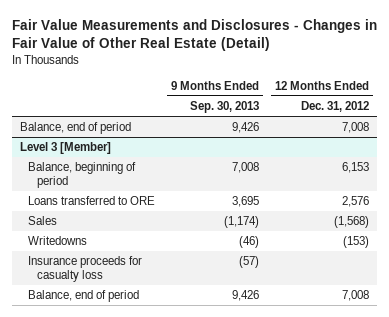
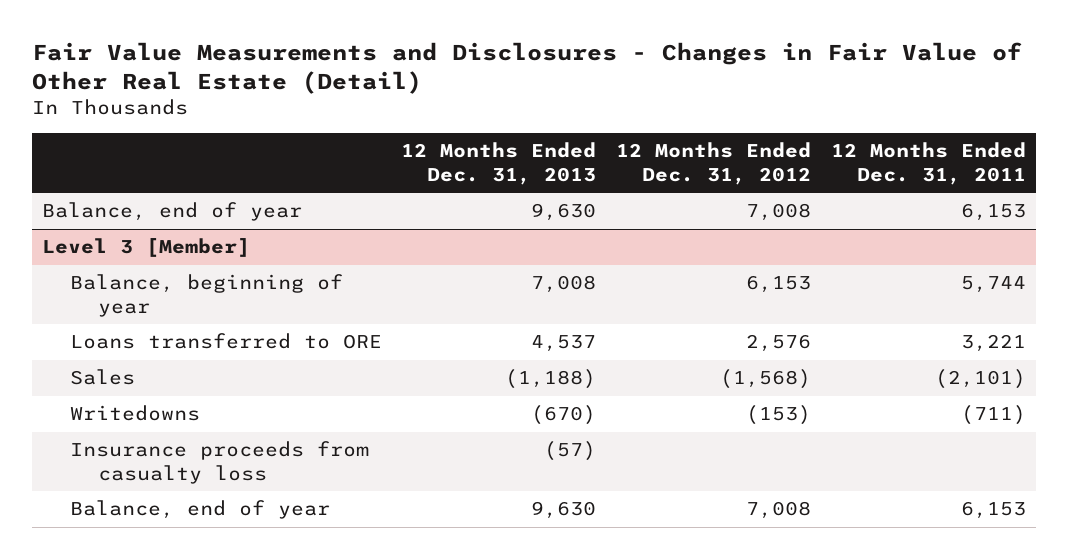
- | 9 Months Ended Sep. 30, 2013 | 12 Months Ended Dec. 31, 2012
+ | 12 Months Ended Dec. 31, 2013 | 12 Months Ended Dec. 31, 2012 | 12 Months Ended Dec. 31, 2011
- Balance, end of period | 9,426 | 7,008
+ Balance, end of year | 9,630 | 7,008 | 6,153
@ Level 3 [Member]
- Balance, beginning of period | 7,008 | 6,153
+ Balance, beginning of year | 7,008 | 6,153 | 5,744
- Insurance proceeds for casualty loss | (57) |
- Balance, end of period | 9,426 | 7,008
+ Insurance proceeds from casualty loss | (57) | |
+ Balance, end of year | 9,630 | 7,008 | 6,153

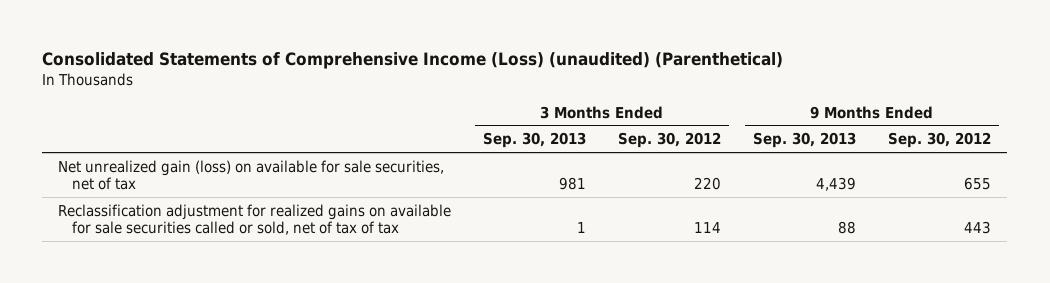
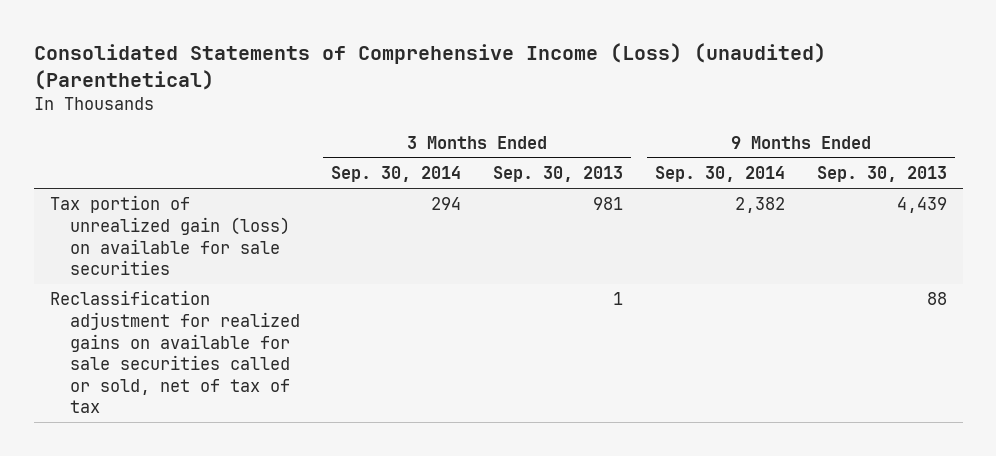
- | 3 Months Ended Sep. 30, 2013 | 3 Months Ended Sep. 30, 2012 | 9 Months Ended Sep. 30, 2013 | 9 Months Ended Sep. 30, 2012
+ | 3 Months Ended Sep. 30, 2014 | 3 Months Ended Sep. 30, 2013 | 9 Months Ended Sep. 30, 2014 | 9 Months Ended Sep. 30, 2013
- Net unrealized gain (loss) on available for sale securities, net of tax | 981 | 220 | 4,439 | 655
+ Tax portion of unrealized gain (loss) on available for sale securities | 294 | 981 | 2,382 | 4,439

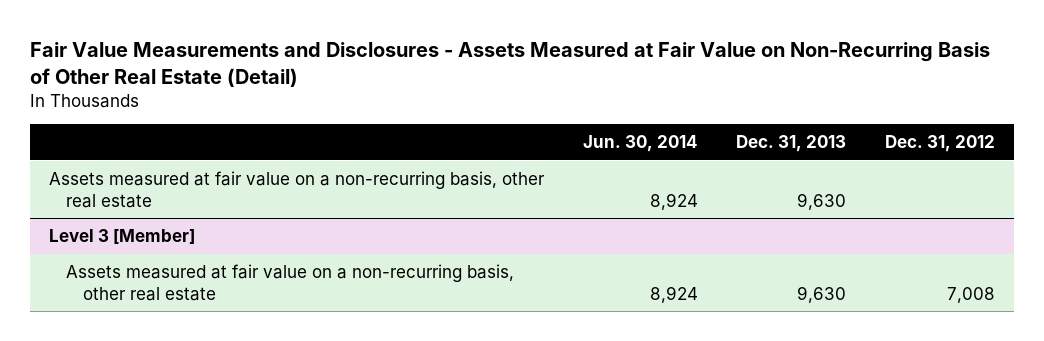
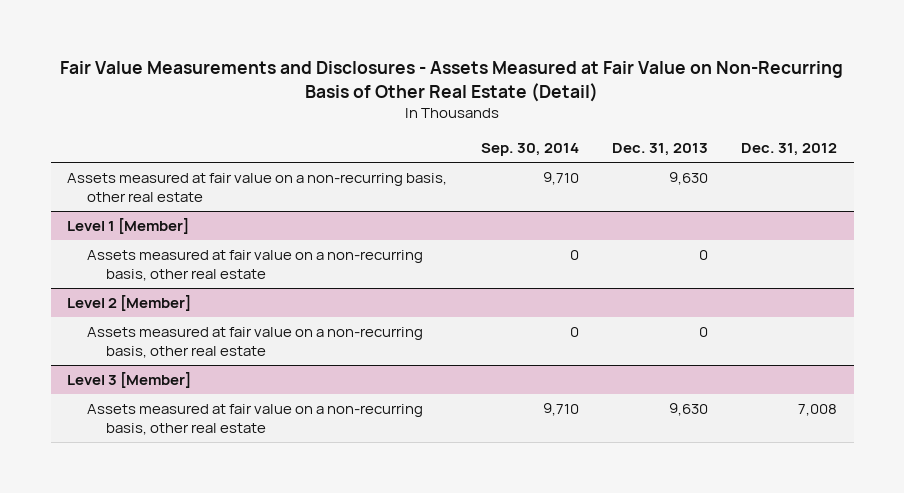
- | Jun. 30, 2014 | Dec. 31, 2013 | Dec. 31, 2012
+ | Sep. 30, 2014 | Dec. 31, 2013 | Dec. 31, 2012
+ Level 1 [Member]
+ Assets measured at fair value on a non-recurring basis, other real estate | 0 | 0 |
+ Level 2 [Member]
+ Assets measured at fair value on a non-recurring basis, other real estate | 0 | 0 |

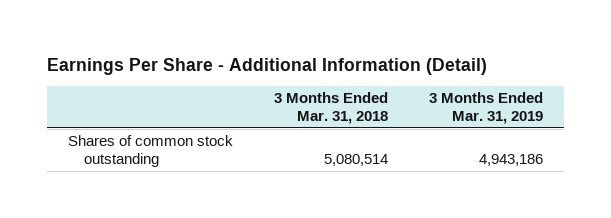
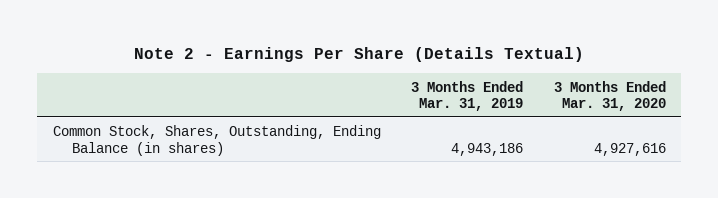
- Earnings Per Share - Additional Information (Detail)
+ Note 2 - Earnings Per Share (Details Textual)
- | 3 Months Ended Mar. 31, 2018 | 3 Months Ended Mar. 31, 2019
+ | 3 Months Ended Mar. 31, 2019 | 3 Months Ended Mar. 31, 2020
- Shares of common stock outstanding | 5,080,514 | 4,943,186
+ Common Stock, Shares, Outstanding, Ending Balance (in shares) | 4,943,186 | 4,927,616

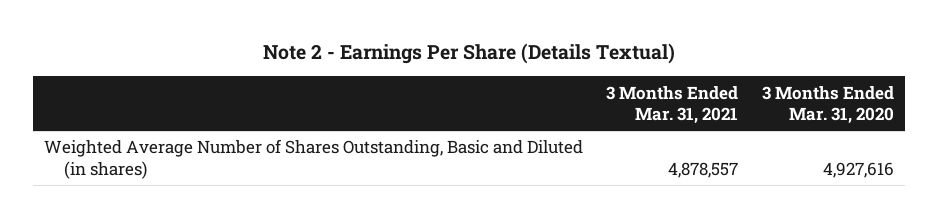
- | 3 Months Ended Mar. 31, 2019 | 3 Months Ended Mar. 31, 2020
+ | 3 Months Ended Mar. 31, 2021 | 3 Months Ended Mar. 31, 2020
- Common Stock, Shares, Outstanding, Ending Balance (in shares) | 4,943,186 | 4,927,616
+ Weighted Average Number of Shares Outstanding, Basic and Diluted (in shares) | 4,878,557 | 4,927,616

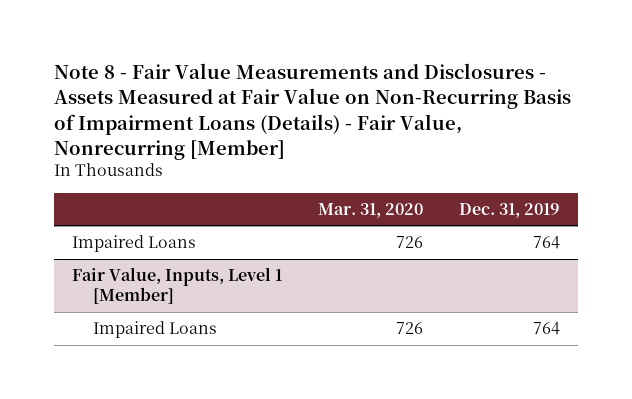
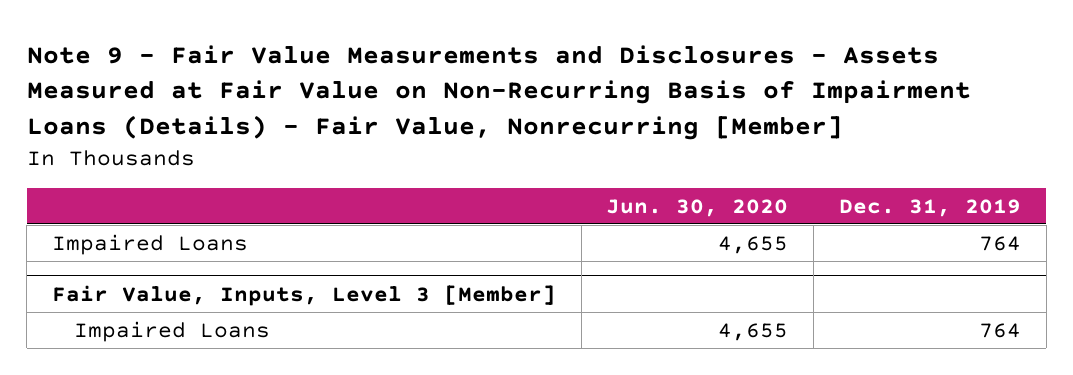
- Note 8 - Fair Value Measurements and Disclosures - Assets Measured at Fair Value on Non-Recurring Basis of Impairment Loans (Details) - Fair Value, Nonrecurring [Member]
+ Note 9 - Fair Value Measurements and Disclosures - Assets Measured at Fair Value on Non-Recurring Basis of Impairment Loans (Details) - Fair Value, Nonrecurring [Member]
- | Mar. 31, 2020 | Dec. 31, 2019
+ | Jun. 30, 2020 | Dec. 31, 2019
- Fair Value, Inputs, Level 1 [Member]
+ Fair Value, Inputs, Level 3 [Member]

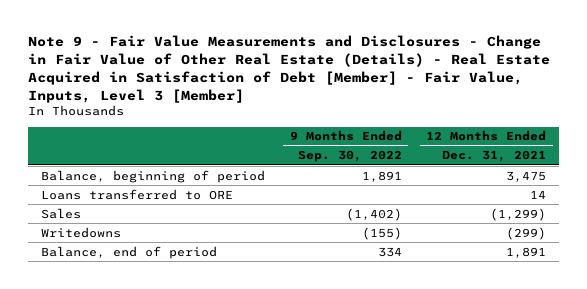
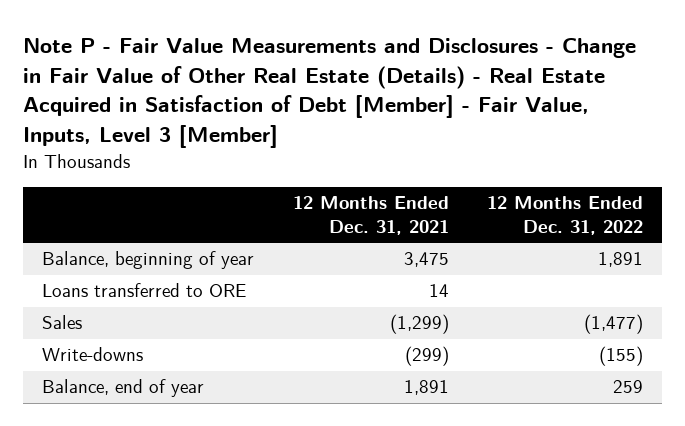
- Note 9 - Fair Value Measurements and Disclosures - Change in Fair Value of Other Real Estate (Details) - Real Estate Acquired in Satisfaction of Debt [Member] - Fair Value, Inputs, Level 3 [Member]
+ Note P - Fair Value Measurements and Disclosures - Change in Fair Value of Other Real Estate (Details) - Real Estate Acquired in Satisfaction of Debt [Member] - Fair Value, Inputs, Level 3 [Member]
- | 9 Months Ended Sep. 30, 2022 | 12 Months Ended Dec. 31, 2021
+ | 12 Months Ended Dec. 31, 2021 | 12 Months Ended Dec. 31, 2022
- Balance, beginning of period | 1,891 | 3,475
+ Balance, beginning of year | 3,475 | 1,891
- Writedowns | (155) | (299)
- Balance, end of period | 334 | 1,891
+ Write-downs | (299) | (155)
+ Balance, end of year | 1,891 | 259

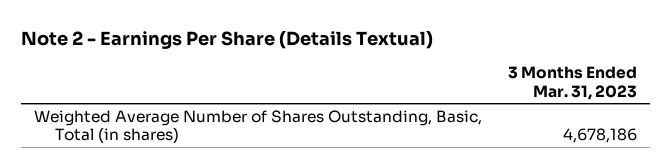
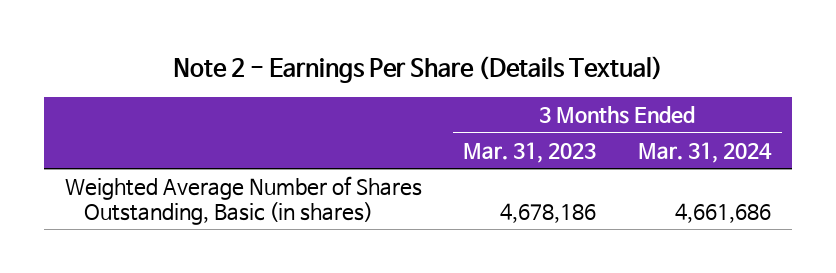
- | 3 Months Ended Mar. 31, 2023
+ | 3 Months Ended Mar. 31, 2023 | 3 Months Ended Mar. 31, 2024
- Weighted Average Number of Shares Outstanding, Basic, Total (in shares) | 4,678,186
+ Weighted Average Number of Shares Outstanding, Basic (in shares) | 4,678,186 | 4,661,686

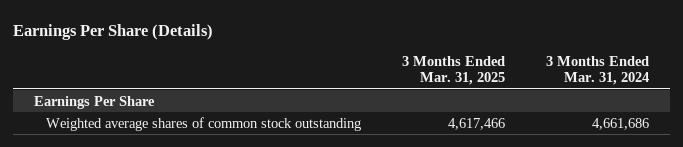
- Note 2 - Earnings Per Share (Details Textual)
+ Earnings Per Share (Details)
- | 3 Months Ended Mar. 31, 2023 | 3 Months Ended Mar. 31, 2024
+ | 3 Months Ended Mar. 31, 2025 | 3 Months Ended Mar. 31, 2024
- Weighted Average Number of Shares Outstanding, Basic (in shares) | 4,678,186 | 4,661,686
+ Earnings Per Share
+ Weighted average shares of common stock outstanding | 4,617,466 | 4,661,686

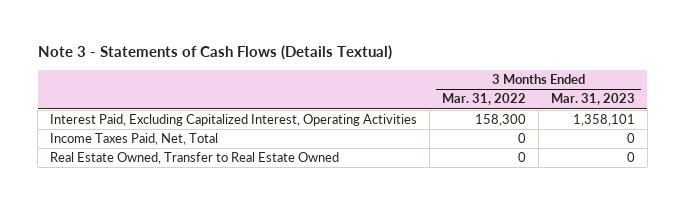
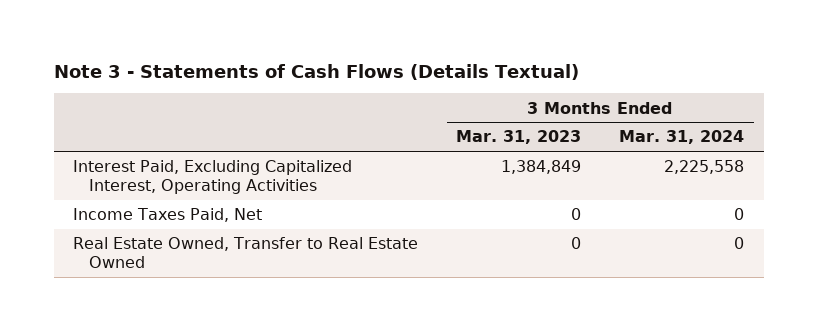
- | 3 Months Ended Mar. 31, 2022 | 3 Months Ended Mar. 31, 2023
+ | 3 Months Ended Mar. 31, 2023 | 3 Months Ended Mar. 31, 2024
- Interest Paid, Excluding Capitalized Interest, Operating Activities | 158,300 | 1,358,101
- Income Taxes Paid, Net, Total | 0 | 0
+ Interest Paid, Excluding Capitalized Interest, Operating Activities | 1,384,849 | 2,225,558
+ Income Taxes Paid, Net | 0 | 0

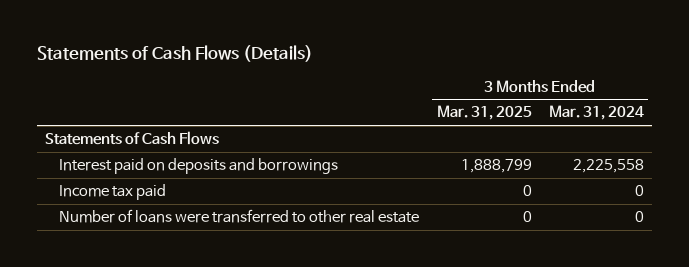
- Note 3 - Statements of Cash Flows (Details Textual)
+ Statements of Cash Flows (Details)
- | 3 Months Ended Mar. 31, 2023 | 3 Months Ended Mar. 31, 2024
+ | 3 Months Ended Mar. 31, 2025 | 3 Months Ended Mar. 31, 2024
- Interest Paid, Excluding Capitalized Interest, Operating Activities | 1,384,849 | 2,225,558
- Income Taxes Paid, Net | 0 | 0
- Real Estate Owned, Transfer to Real Estate Owned | 0 | 0
+ Statements of Cash Flows
+ Interest paid on deposits and borrowings | 1,888,799 | 2,225,558
+ Income tax paid | 0 | 0
+ Number of loans were transferred to other real estate | 0 | 0

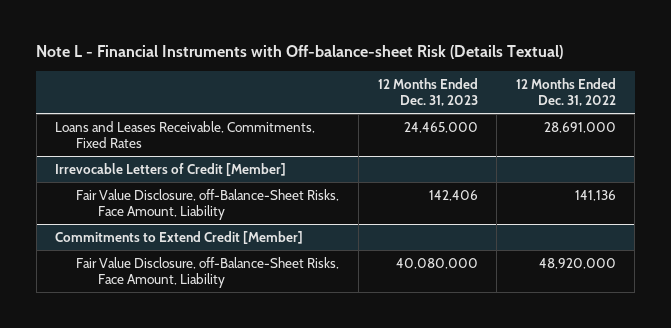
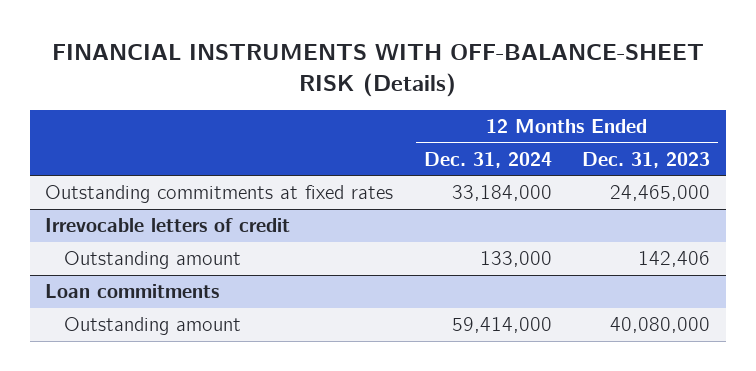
- Note L - Financial Instruments with Off-balance-sheet Risk (Details Textual)
+ FINANCIAL INSTRUMENTS WITH OFF-BALANCE-SHEET RISK (Details)
- | 12 Months Ended Dec. 31, 2023 | 12 Months Ended Dec. 31, 2022
+ | 12 Months Ended Dec. 31, 2024 | 12 Months Ended Dec. 31, 2023
- Loans and Leases Receivable, Commitments, Fixed Rates | 24,465,000 | 28,691,000
- Irrevocable Letters of Credit [Member]
- Fair Value Disclosure, off-Balance-Sheet Risks, Face Amount, Liability | 142,406 | 141,136
- Commitments to Extend Credit [Member]
- Fair Value Disclosure, off-Balance-Sheet Risks, Face Amount, Liability | 40,080,000 | 48,920,000
+ Outstanding commitments at fixed rates | 33,184,000 | 24,465,000
+ Irrevocable letters of credit
+ Outstanding amount | 133,000 | 142,406
+ Loan commitments
+ Outstanding amount | 59,414,000 | 40,080,000

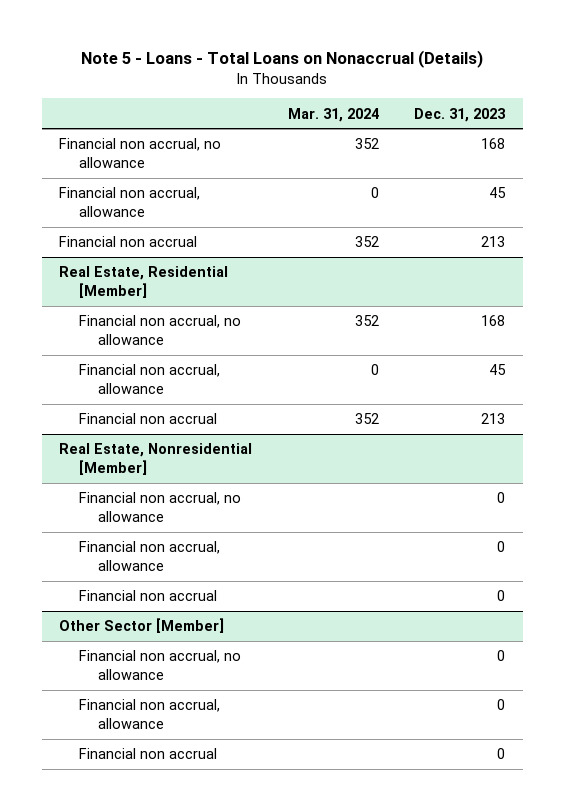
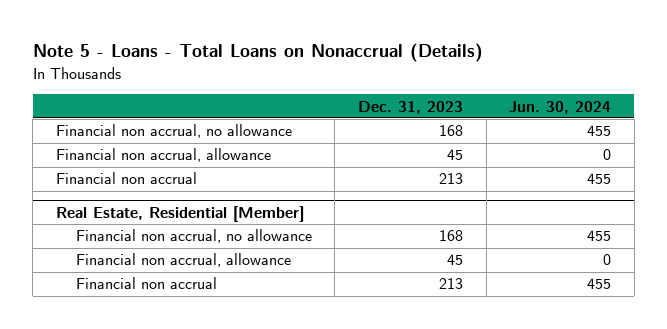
- | Mar. 31, 2024 | Dec. 31, 2023
+ | Dec. 31, 2023 | Jun. 30, 2024
- Real Estate, Nonresidential [Member]
- Financial non accrual, no allowance | | 0
- Financial non accrual, allowance | | 0
- Financial non accrual | | 0
- Other Sector [Member]
- Financial non accrual, no allowance | | 0
- Financial non accrual, allowance | | 0
- Financial non accrual | | 0

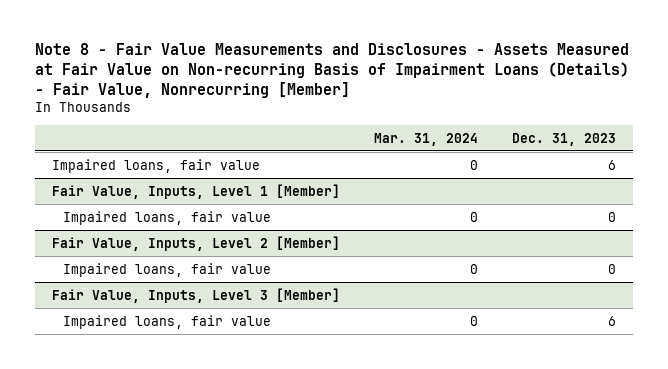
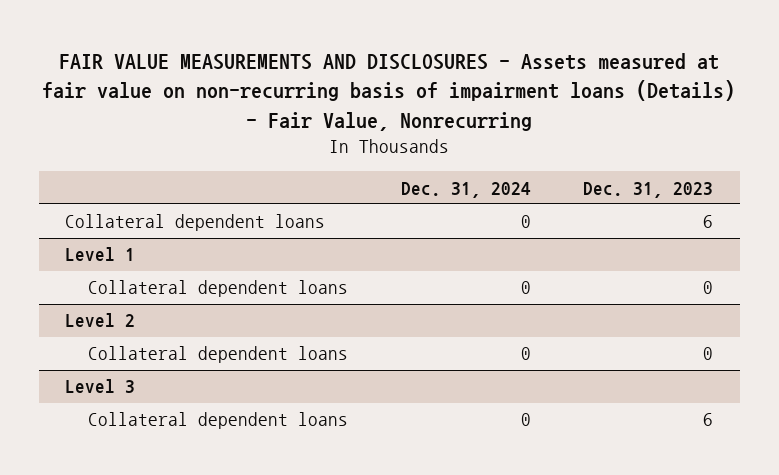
- Note 8 - Fair Value Measurements and Disclosures - Assets Measured at Fair Value on Non-recurring Basis of Impairment Loans (Details) - Fair Value, Nonrecurring [Member]
+ FAIR VALUE MEASUREMENTS AND DISCLOSURES - Assets measured at fair value on non-recurring basis of impairment loans (Details) - Fair Value, Nonrecurring
- | Mar. 31, 2024 | Dec. 31, 2023
+ | Dec. 31, 2024 | Dec. 31, 2023
- Impaired loans, fair value | 0 | 6
- Fair Value, Inputs, Level 1 [Member]
- Impaired loans, fair value | 0 | 0
- Fair Value, Inputs, Level 2 [Member]
- Impaired loans, fair value | 0 | 0
- Fair Value, Inputs, Level 3 [Member]
- Impaired loans, fair value | 0 | 6
+ Collateral dependent loans | 0 | 6
+ Level 1
+ Collateral dependent loans | 0 | 0
+ Level 2
+ Collateral dependent loans | 0 | 0
+ Level 3
+ Collateral dependent loans | 0 | 6

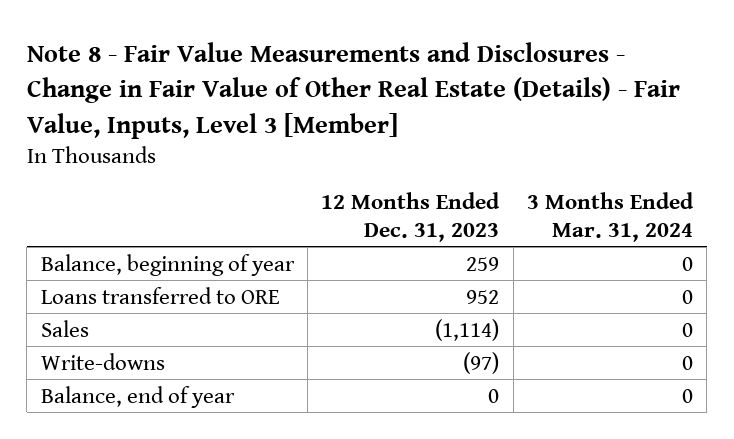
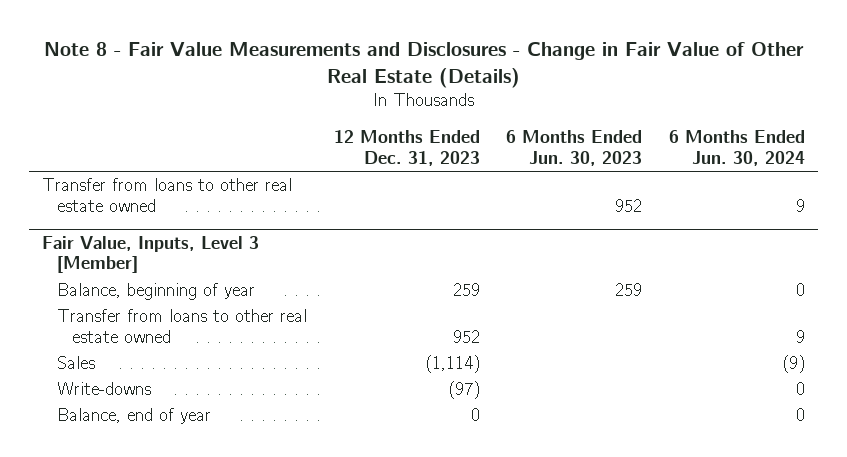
- Note 8 - Fair Value Measurements and Disclosures - Change in Fair Value of Other Real Estate (Details) - Fair Value, Inputs, Level 3 [Member]
+ Note 8 - Fair Value Measurements and Disclosures - Change in Fair Value of Other Real Estate (Details)
- | 12 Months Ended Dec. 31, 2023 | 3 Months Ended Mar. 31, 2024
+ | 12 Months Ended Dec. 31, 2023 | 6 Months Ended Jun. 30, 2023 | 6 Months Ended Jun. 30, 2024
+ Transfer from loans to other real estate owned | | 952 | 9
+ Fair Value, Inputs, Level 3 [Member]
- Loans transferred to ORE | 952 | 0
+ Transfer from loans to other real estate owned | 952 | | 9

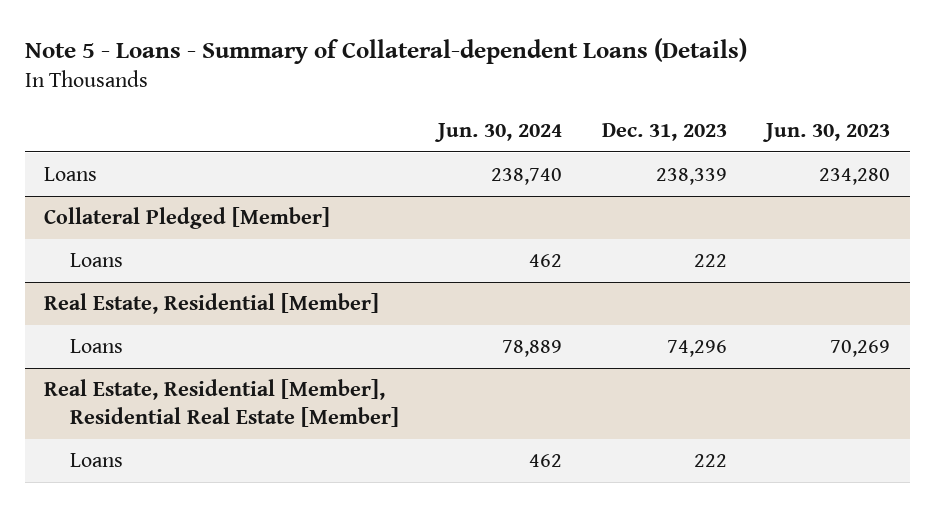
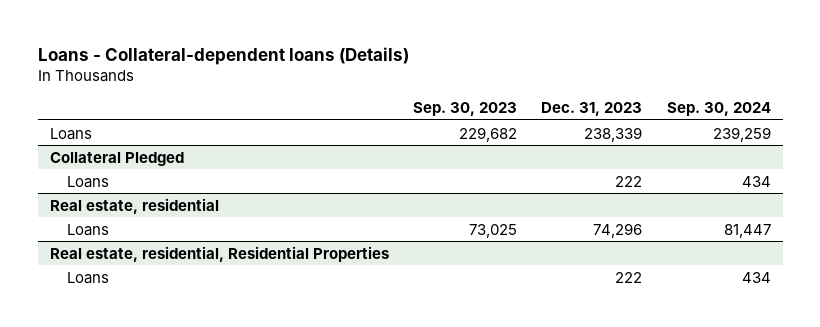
- Note 5 - Loans - Summary of Collateral-dependent Loans (Details)
+ Loans - Collateral-dependent loans (Details)
- | Jun. 30, 2024 | Dec. 31, 2023 | Jun. 30, 2023
+ | Sep. 30, 2023 | Dec. 31, 2023 | Sep. 30, 2024
- Collateral Pledged [Member]
+ Collateral Pledged
- Real Estate, Residential [Member]
+ Real estate, residential
- Real Estate, Residential [Member], Residential Real Estate [Member]
+ Real estate, residential, Residential Properties

